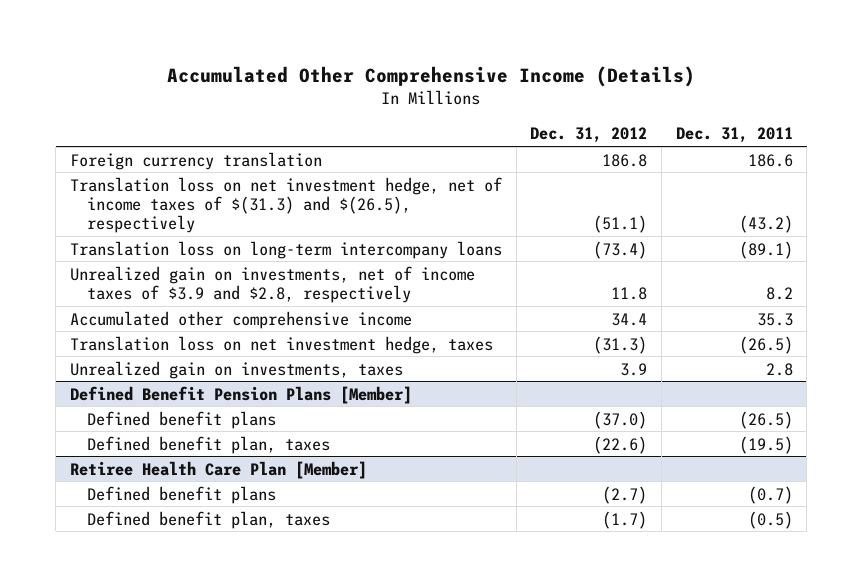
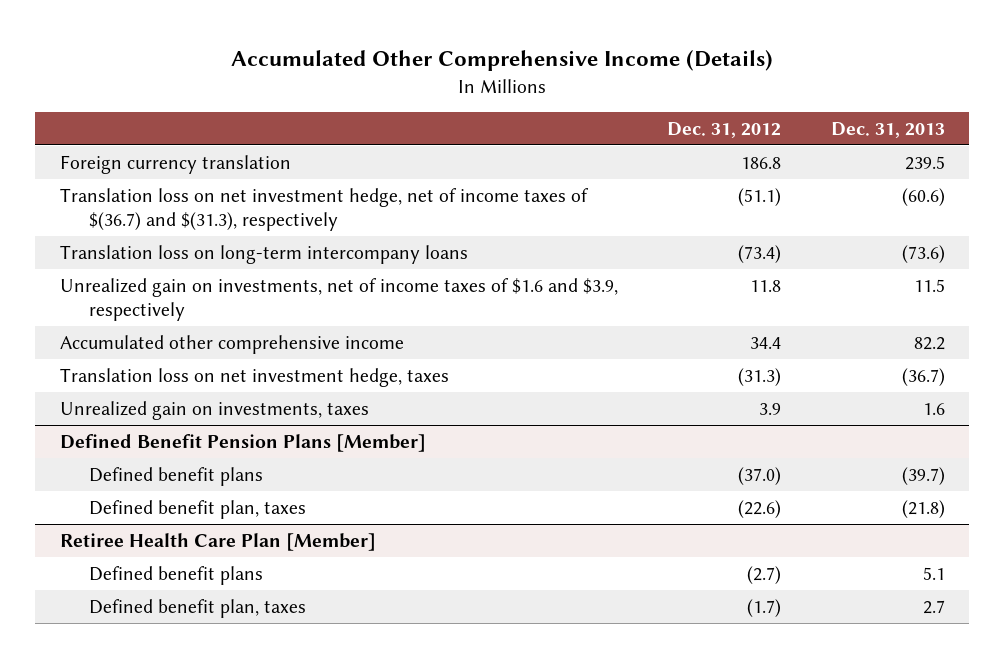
- | Dec. 31, 2012 | Dec. 31, 2011
+ | Dec. 31, 2012 | Dec. 31, 2013
- Translation loss on net investment hedge, net of income taxes of $(31.3) and $(26.5), respectively | (51.1) | (43.2)
+ Translation loss on net investment hedge, net of income taxes of $(36.7) and $(31.3), respectively | (51.1) | (60.6)
- Unrealized gain on investments, net of income taxes of $3.9 and $2.8, respectively | 11.8 | 8.2
+ Unrealized gain on investments, net of income taxes of $1.6 and $3.9, respectively | 11.8 | 11.5

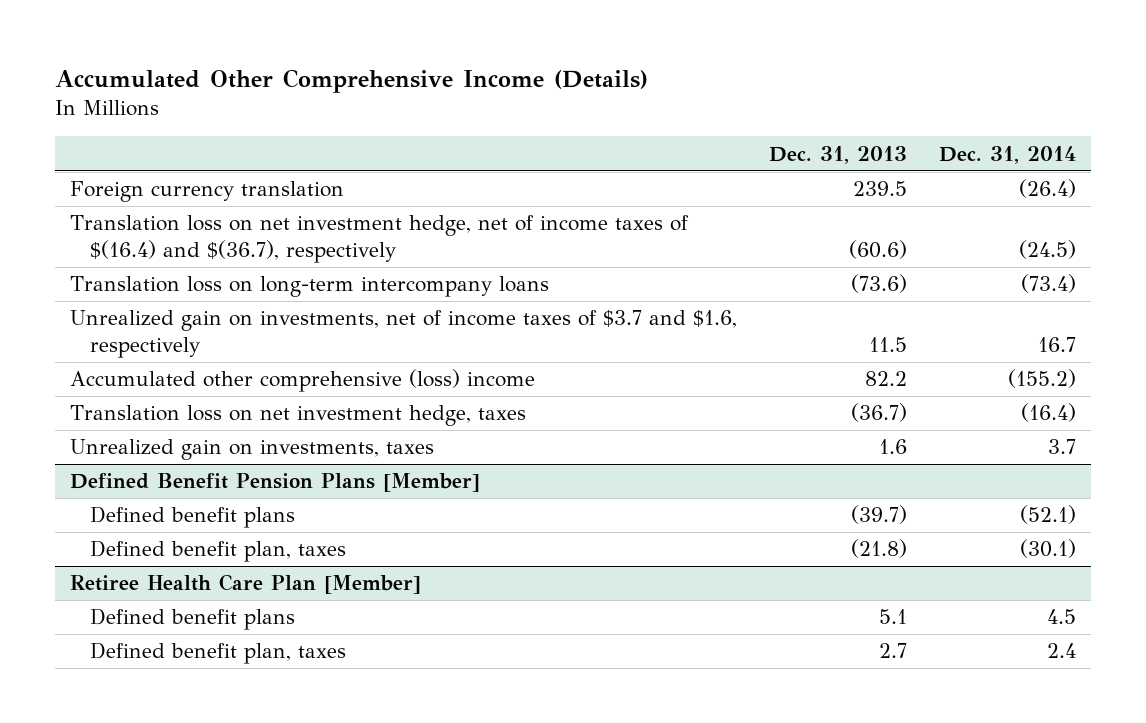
- | Dec. 31, 2012 | Dec. 31, 2013
+ | Dec. 31, 2013 | Dec. 31, 2014
- Translation loss on net investment hedge, net of income taxes of $(36.7) and $(31.3), respectively | (51.1) | (60.6)
+ Translation loss on net investment hedge, net of income taxes of $(16.4) and $(36.7), respectively | (60.6) | (24.5)
- Unrealized gain on investments, net of income taxes of $1.6 and $3.9, respectively | 11.8 | 11.5
- Accumulated other comprehensive income | 34.4 | 82.2
+ Unrealized gain on investments, net of income taxes of $3.7 and $1.6, respectively | 11.5 | 16.7
+ Accumulated other comprehensive (loss) income | 82.2 | (155.2)

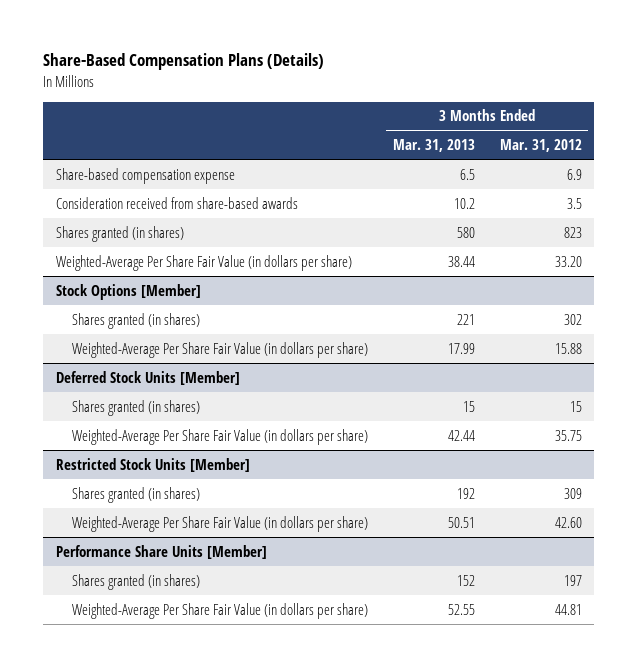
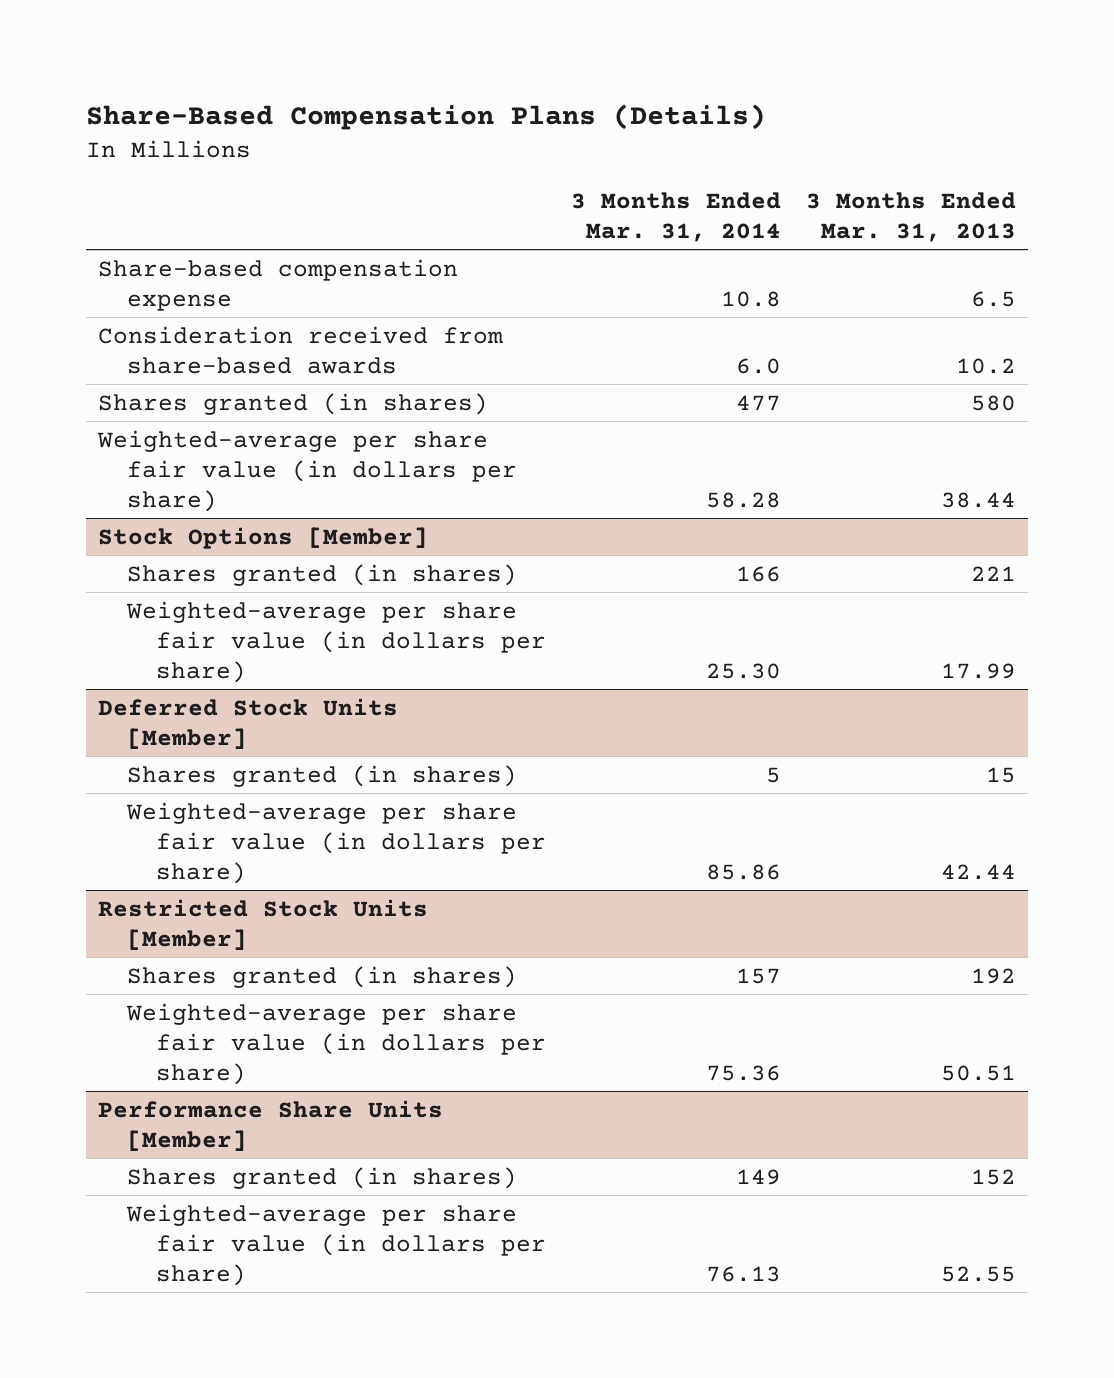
- | 3 Months Ended Mar. 31, 2013 | 3 Months Ended Mar. 31, 2012
+ | 3 Months Ended Mar. 31, 2014 | 3 Months Ended Mar. 31, 2013
- Weighted-Average Per Share Fair Value (in dollars per share) | 38.44 | 33.20
+ Weighted-average per share fair value (in dollars per share) | 58.28 | 38.44
@ Stock Options [Member]
- Weighted-Average Per Share Fair Value (in dollars per share) | 17.99 | 15.88
+ Weighted-average per share fair value (in dollars per share) | 25.30 | 17.99
@ Deferred Stock Units [Member]
- Weighted-Average Per Share Fair Value (in dollars per share) | 42.44 | 35.75
+ Weighted-average per share fair value (in dollars per share) | 85.86 | 42.44
@ Restricted Stock Units [Member]
- Weighted-Average Per Share Fair Value (in dollars per share) | 50.51 | 42.60
+ Weighted-average per share fair value (in dollars per share) | 75.36 | 50.51
@ Performance Share Units [Member]
- Weighted-Average Per Share Fair Value (in dollars per share) | 52.55 | 44.81
+ Weighted-average per share fair value (in dollars per share) | 76.13 | 52.55

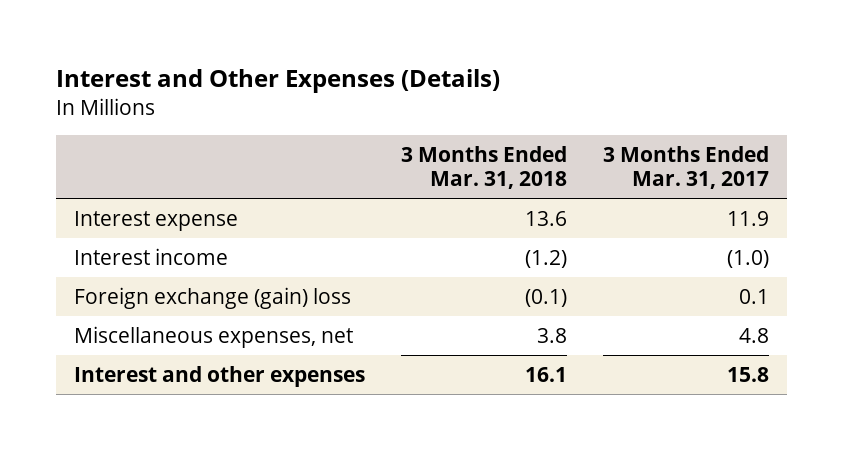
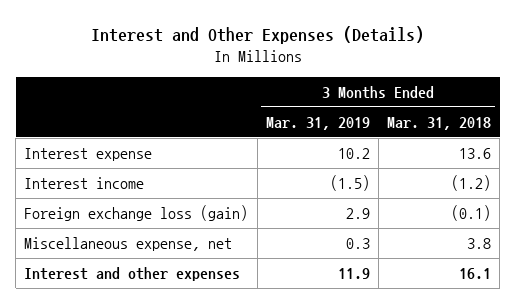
- | 3 Months Ended Mar. 31, 2018 | 3 Months Ended Mar. 31, 2017
+ | 3 Months Ended Mar. 31, 2019 | 3 Months Ended Mar. 31, 2018
- Foreign exchange (gain) loss | (0.1) | 0.1
- Miscellaneous expenses, net | 3.8 | 4.8
+ Foreign exchange loss (gain) | 2.9 | (0.1)
+ Miscellaneous expense, net | 0.3 | 3.8

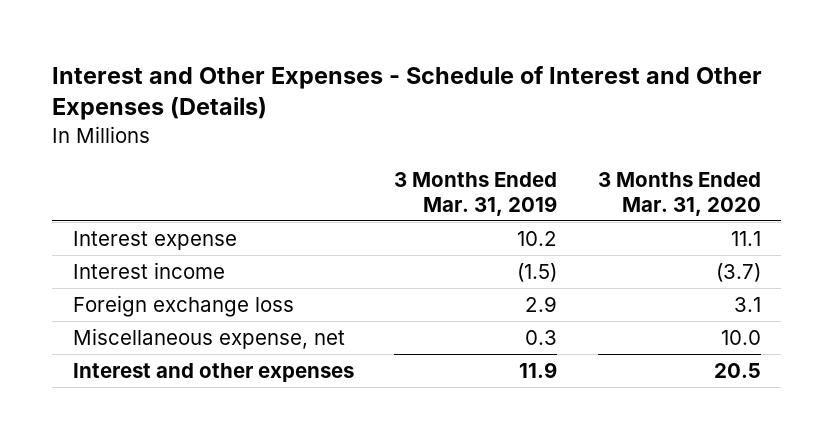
- Interest and Other Expenses (Details)
+ Interest and Other Expenses - Schedule of Interest and Other Expenses (Details)
- | 3 Months Ended Mar. 31, 2019 | 3 Months Ended Mar. 31, 2018
+ | 3 Months Ended Mar. 31, 2019 | 3 Months Ended Mar. 31, 2020
- Foreign exchange loss (gain) | 2.9 | (0.1)
+ Foreign exchange loss | 2.9 | 3.1

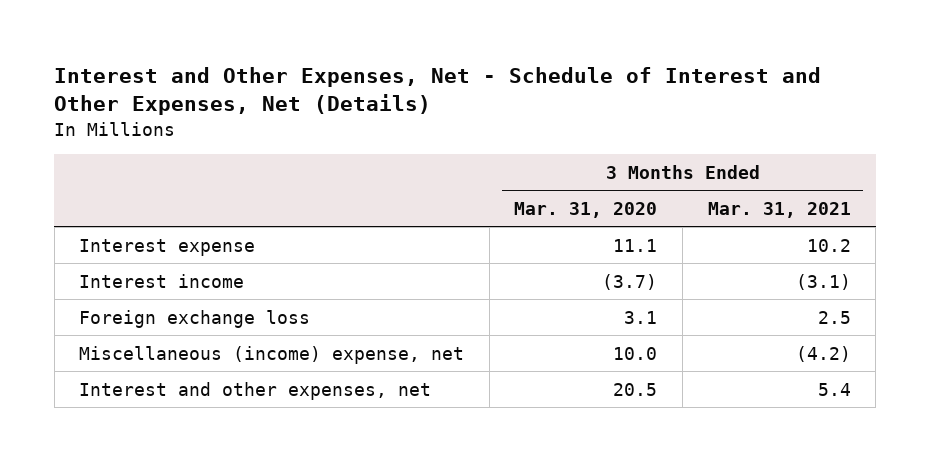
- Interest and Other Expenses - Schedule of Interest and Other Expenses (Details)
+ Interest and Other Expenses, Net - Schedule of Interest and Other Expenses, Net (Details)
- | 3 Months Ended Mar. 31, 2019 | 3 Months Ended Mar. 31, 2020
+ | 3 Months Ended Mar. 31, 2020 | 3 Months Ended Mar. 31, 2021
- Miscellaneous expense, net | 0.3 | 10.0
- Interest and other expenses | 11.9 | 20.5
+ Miscellaneous (income) expense, net | 10.0 | (4.2)
+ Interest and other expenses, net | 20.5 | 5.4

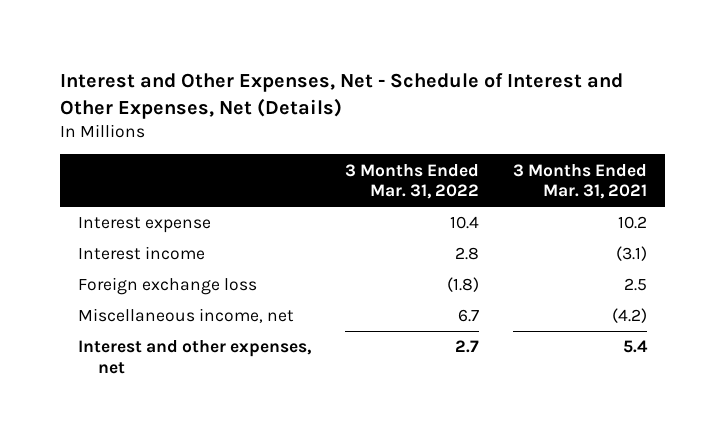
- | 3 Months Ended Mar. 31, 2020 | 3 Months Ended Mar. 31, 2021
+ | 3 Months Ended Mar. 31, 2022 | 3 Months Ended Mar. 31, 2021
- Miscellaneous (income) expense, net | 10.0 | (4.2)
+ Miscellaneous income, net | 6.7 | (4.2)

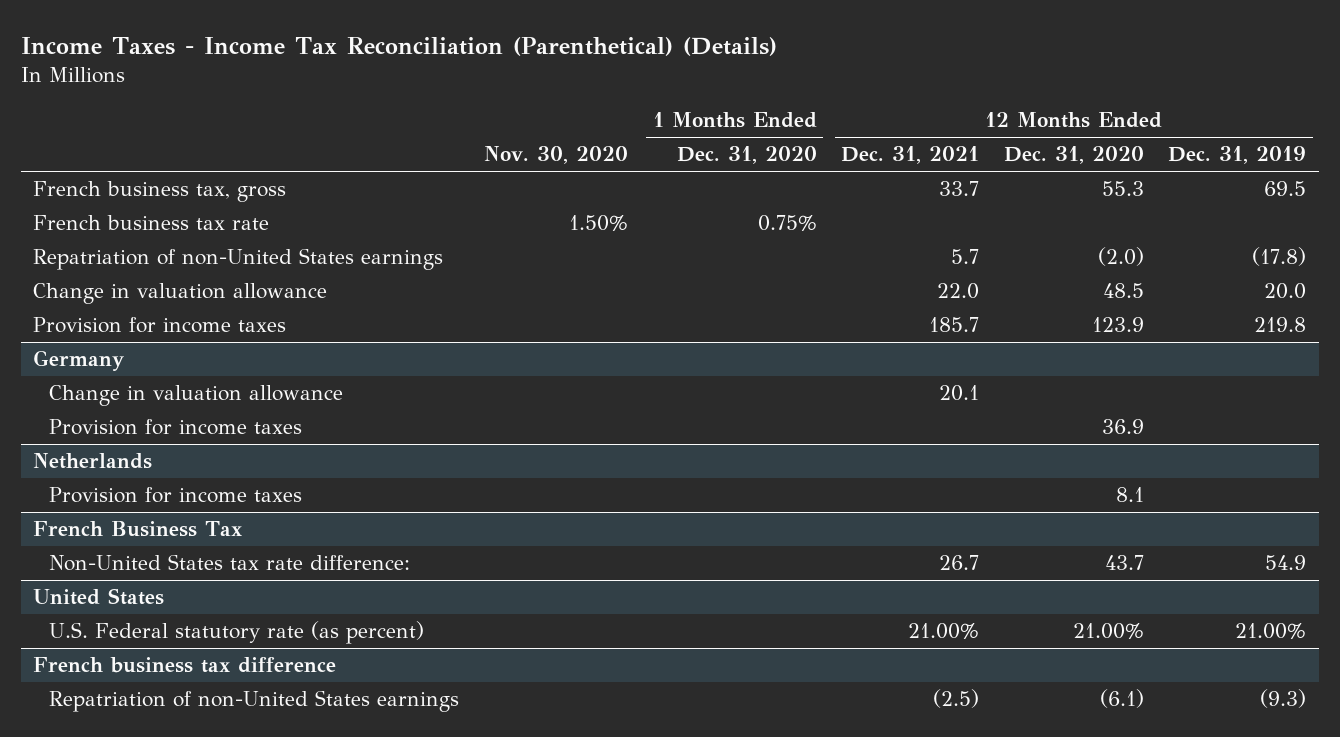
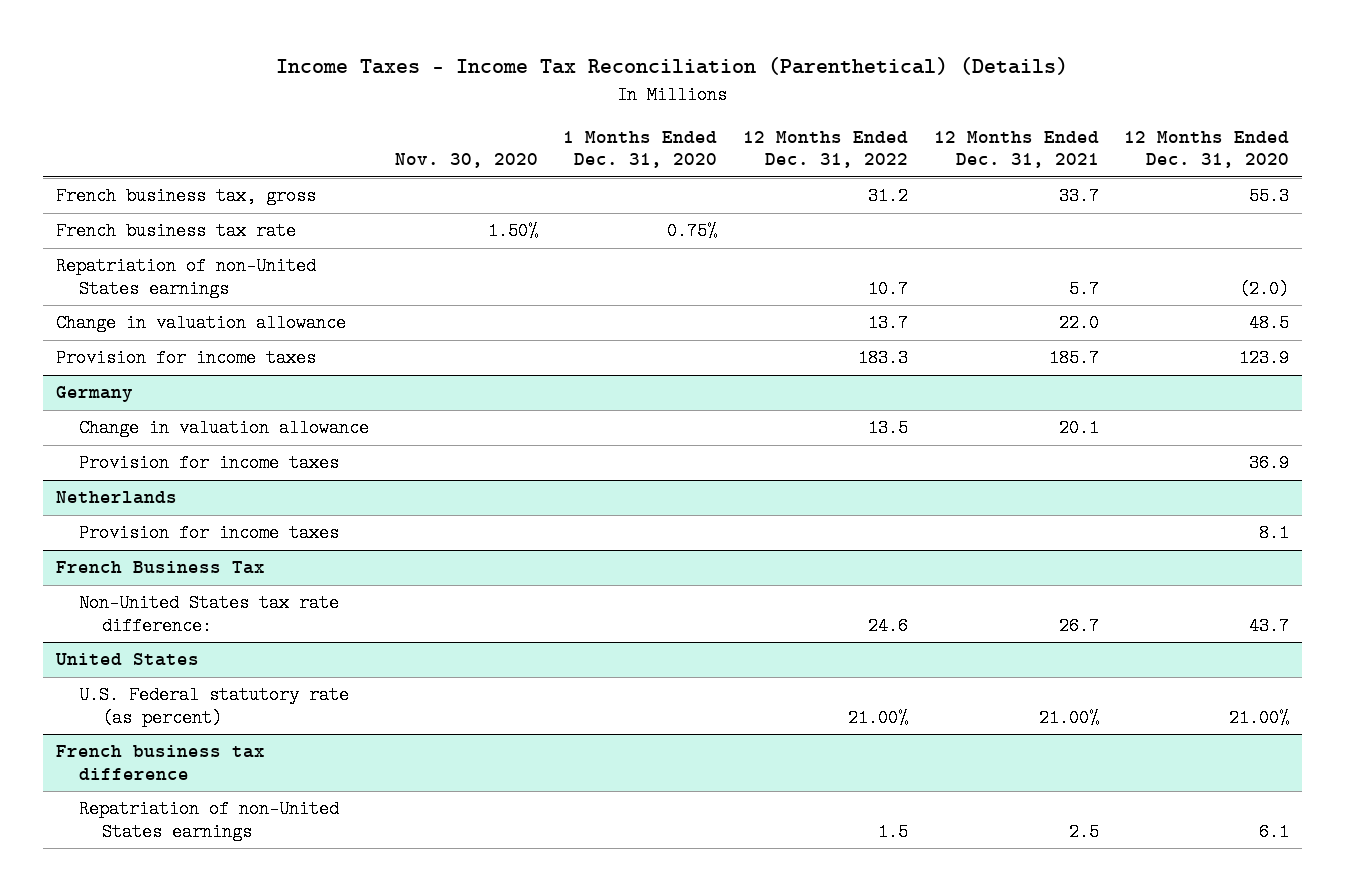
- | Nov. 30, 2020 | 1 Months Ended Dec. 31, 2020 | 12 Months Ended Dec. 31, 2021 | 12 Months Ended Dec. 31, 2020 | 12 Months Ended Dec. 31, 2019
+ | Nov. 30, 2020 | 1 Months Ended Dec. 31, 2020 | 12 Months Ended Dec. 31, 2022 | 12 Months Ended Dec. 31, 2021 | 12 Months Ended Dec. 31, 2020
@ French business tax difference
- Repatriation of non-United States earnings | | | (2.5) | (6.1) | (9.3)
+ Repatriation of non-United States earnings | | | 1.5 | 2.5 | 6.1

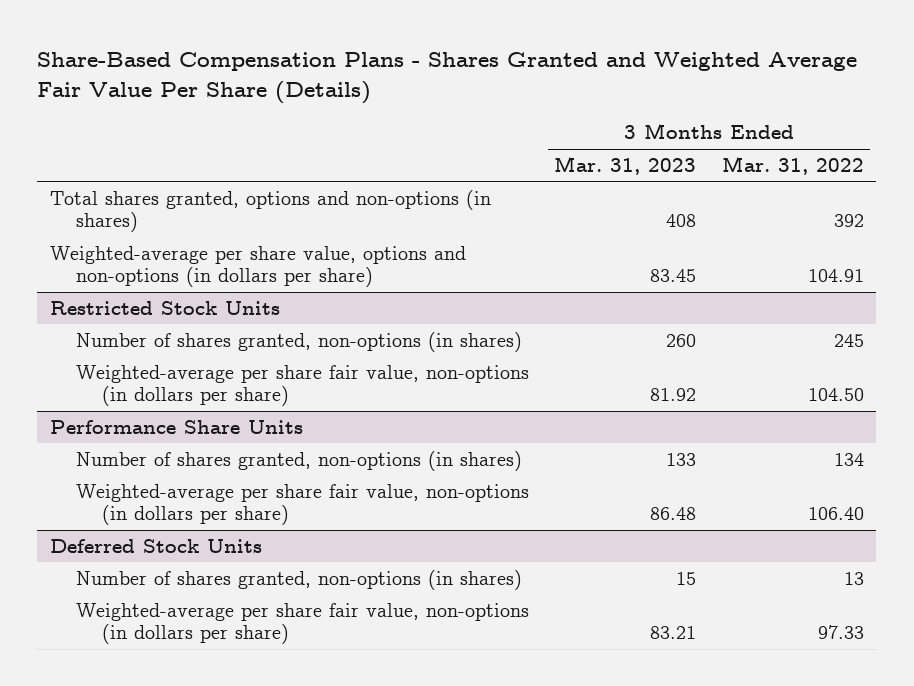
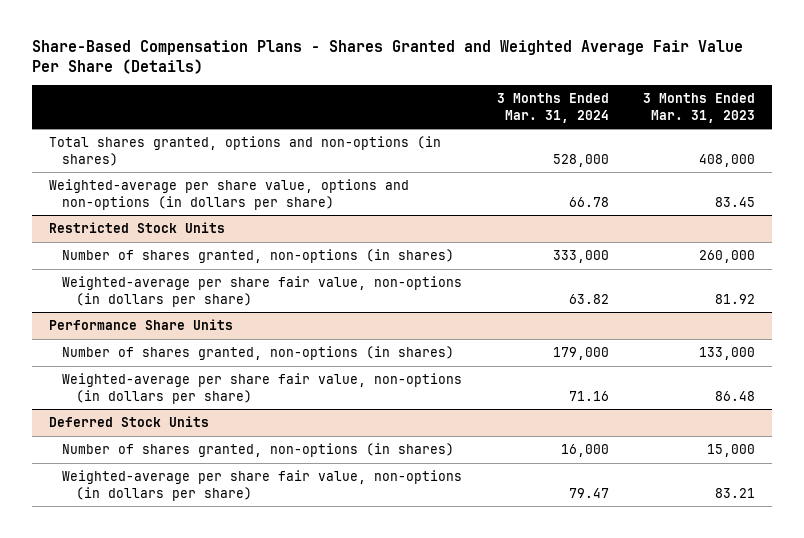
- | 3 Months Ended Mar. 31, 2023 | 3 Months Ended Mar. 31, 2022
+ | 3 Months Ended Mar. 31, 2024 | 3 Months Ended Mar. 31, 2023
- Total shares granted, options and non-options (in shares) | 408 | 392
+ Total shares granted, options and non-options (in shares) | 528,000 | 408,000
@ Restricted Stock Units
- Number of shares granted, non-options (in shares) | 260 | 245
+ Number of shares granted, non-options (in shares) | 333,000 | 260,000
@ Performance Share Units
- Number of shares granted, non-options (in shares) | 133 | 134
+ Number of shares granted, non-options (in shares) | 179,000 | 133,000
@ Deferred Stock Units
- Number of shares granted, non-options (in shares) | 15 | 13
+ Number of shares granted, non-options (in shares) | 16,000 | 15,000

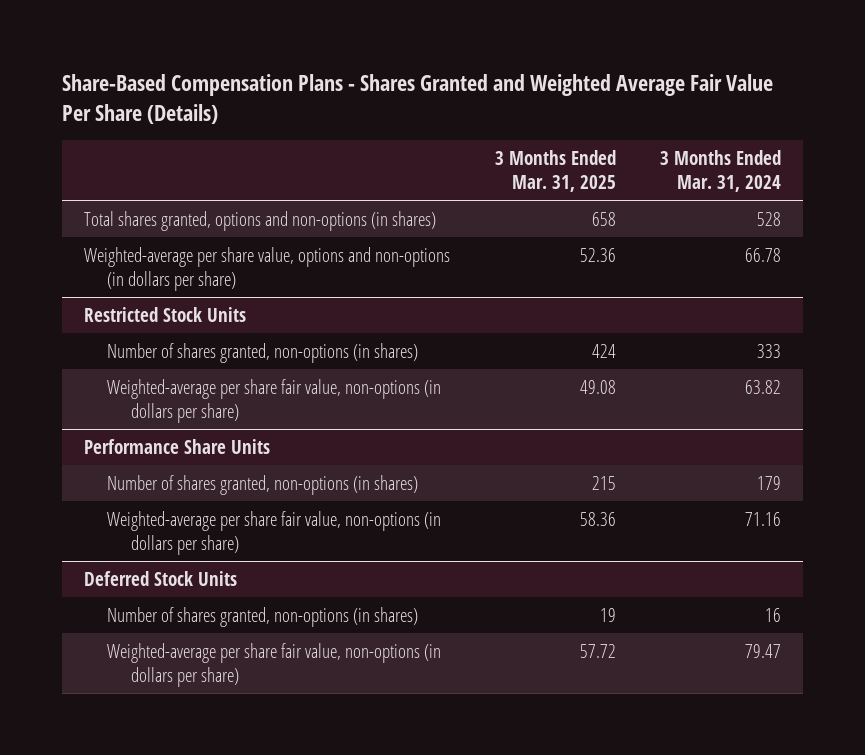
- | 3 Months Ended Mar. 31, 2024 | 3 Months Ended Mar. 31, 2023
+ | 3 Months Ended Mar. 31, 2025 | 3 Months Ended Mar. 31, 2024
- Total shares granted, options and non-options (in shares) | 528,000 | 408,000
+ Total shares granted, options and non-options (in shares) | 658 | 528
@ Restricted Stock Units
- Number of shares granted, non-options (in shares) | 333,000 | 260,000
+ Number of shares granted, non-options (in shares) | 424 | 333
@ Performance Share Units
- Number of shares granted, non-options (in shares) | 179,000 | 133,000
+ Number of shares granted, non-options (in shares) | 215 | 179
@ Deferred Stock Units
- Number of shares granted, non-options (in shares) | 16,000 | 15,000
+ Number of shares granted, non-options (in shares) | 19 | 16

